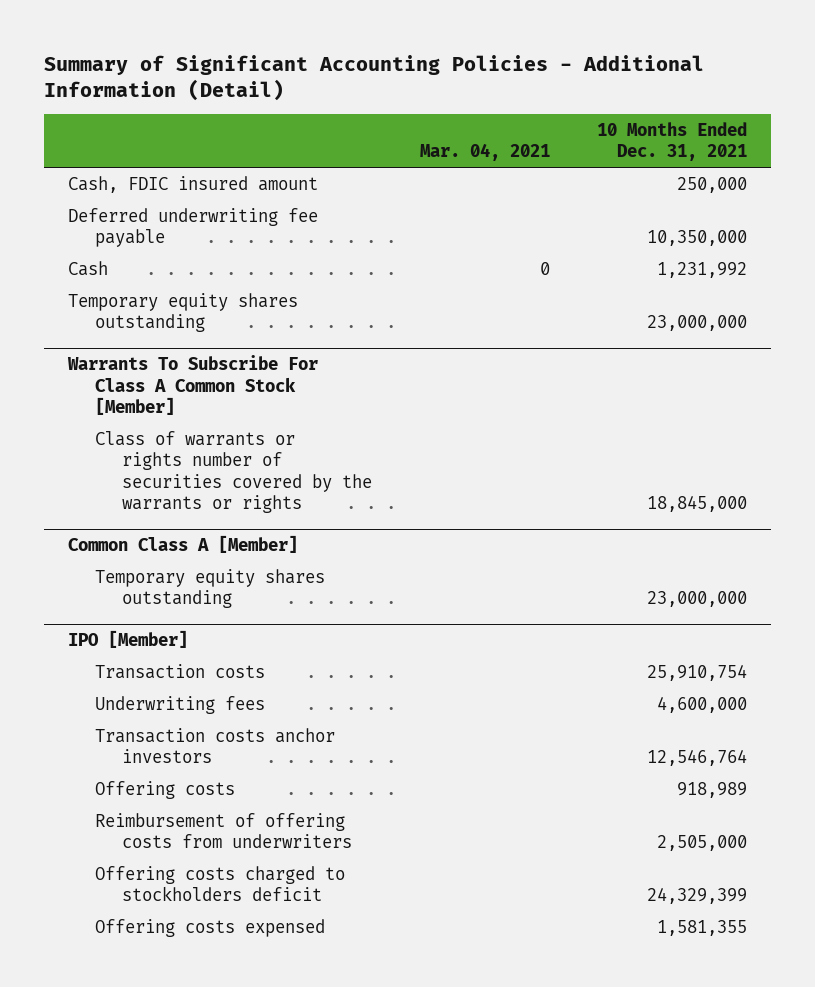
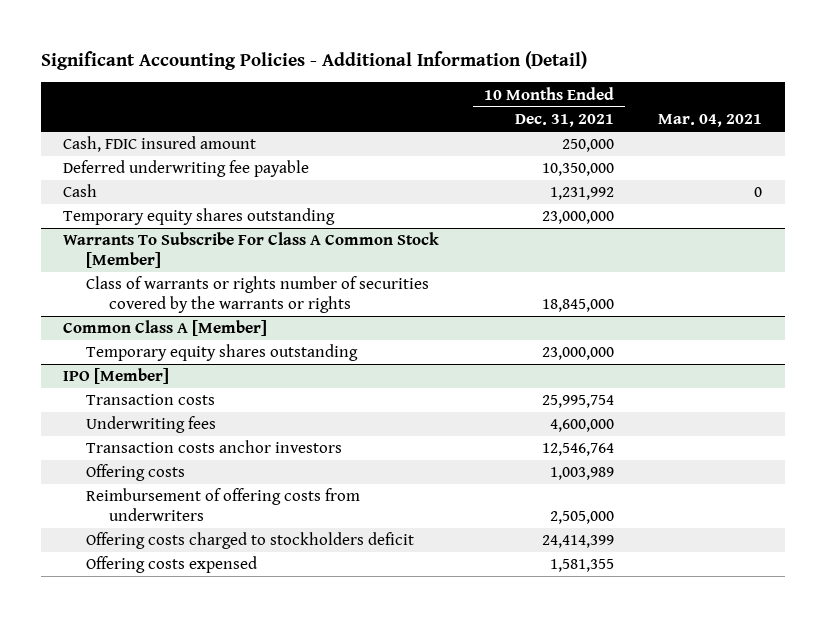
- Summary of Significant Accounting Policies - Additional Information (Detail)
+ Significant Accounting Policies - Additional Information (Detail)
- | Mar. 04, 2021 | 10 Months Ended Dec. 31, 2021
+ | 10 Months Ended Dec. 31, 2021 | Mar. 04, 2021
@ IPO [Member]
- Transaction costs | | 25,910,754
+ Transaction costs | 25,995,754 |
- Offering costs | | 918,989
+ Offering costs | 1,003,989 |
- Offering costs charged to stockholders deficit | | 24,329,399
+ Offering costs charged to stockholders deficit | 24,414,399 |

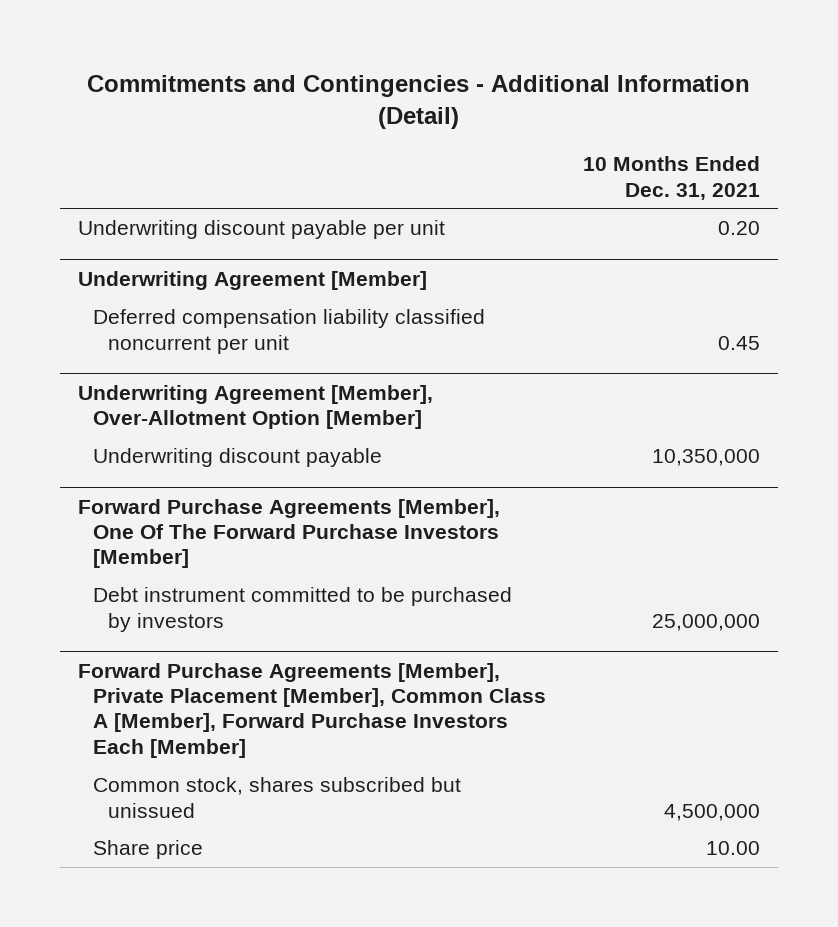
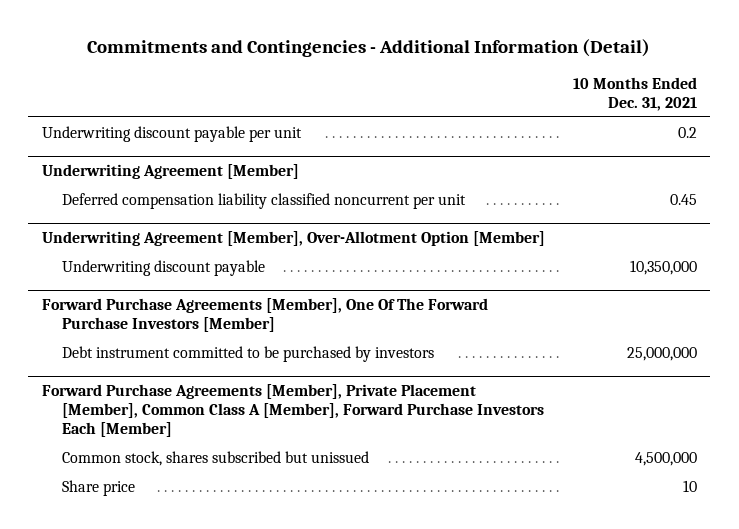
- Underwriting discount payable per unit | 0.20
+ Underwriting discount payable per unit | 0.2
@ Forward Purchase Agreements [Member], Private Placement [Member], Common Class A [Member], Forward Purchase Investors Each [Member]
- Share price | 10.00
+ Share price | 10

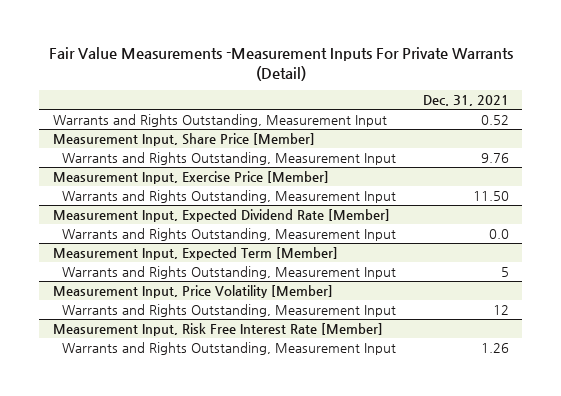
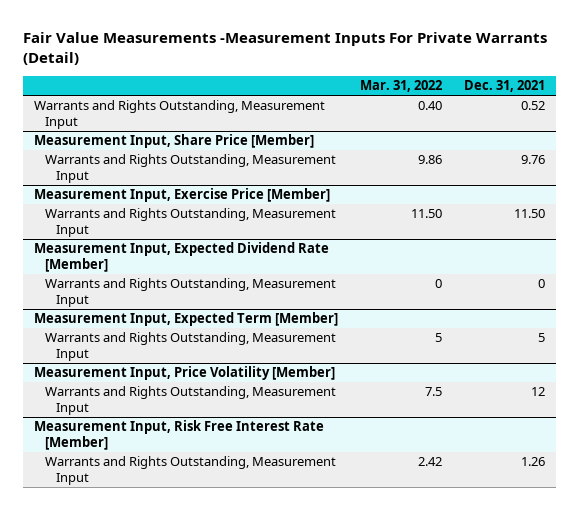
- | Dec. 31, 2021
+ | Mar. 31, 2022 | Dec. 31, 2021
@ Measurement Input, Expected Dividend Rate [Member]
- Warrants and Rights Outstanding, Measurement Input | 0.0
+ Warrants and Rights Outstanding, Measurement Input | 0 | 0

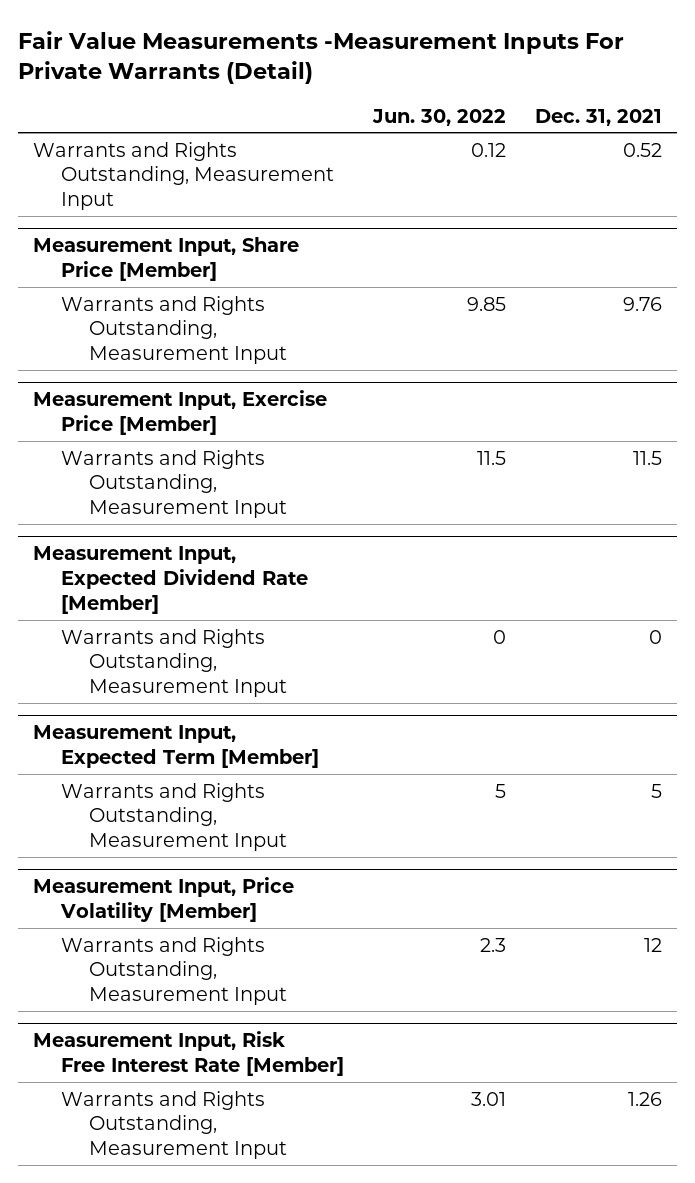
- | Mar. 31, 2022 | Dec. 31, 2021
+ | Jun. 30, 2022 | Dec. 31, 2021
@ Measurement Input, Exercise Price [Member]
- Warrants and Rights Outstanding, Measurement Input | 11.50 | 11.50
+ Warrants and Rights Outstanding, Measurement Input | 11.5 | 11.5

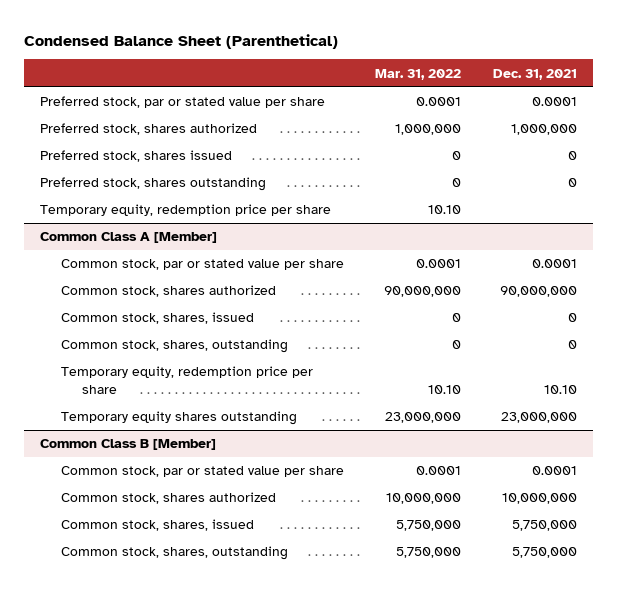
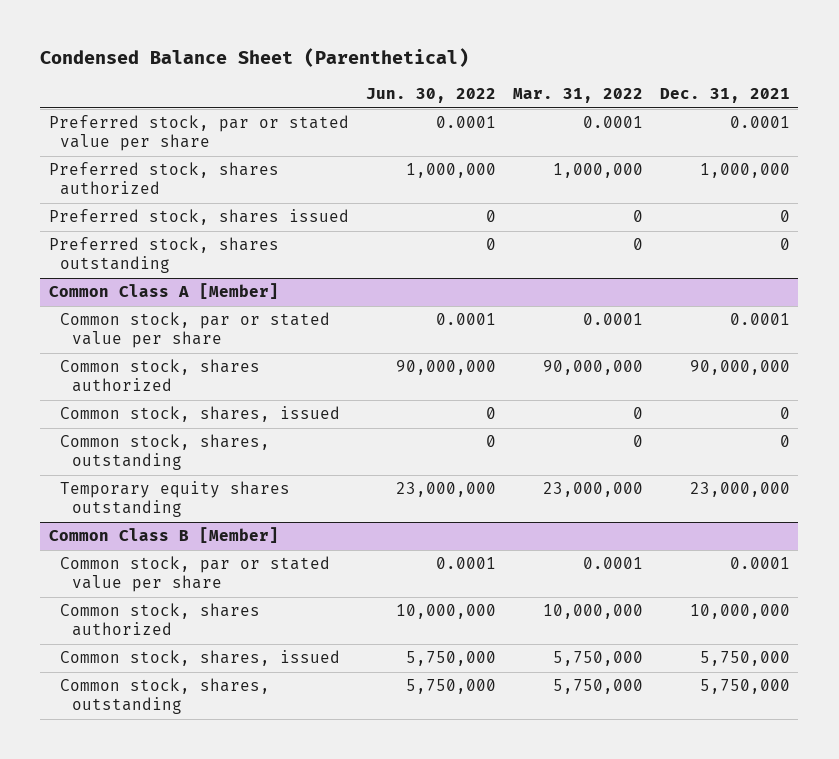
- | Mar. 31, 2022 | Dec. 31, 2021
+ | Jun. 30, 2022 | Mar. 31, 2022 | Dec. 31, 2021
- Temporary equity, redemption price per share | 10.10 |
@ Common Class A [Member]
- Temporary equity, redemption price per share | 10.10 | 10.10

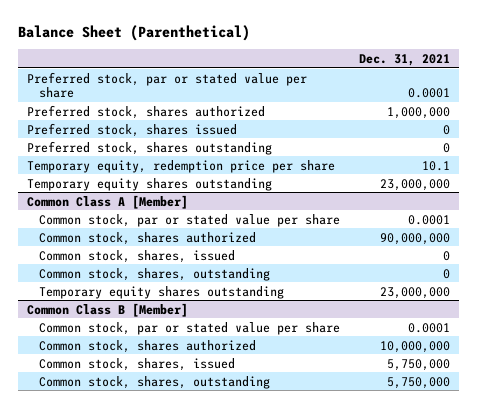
- Condensed Balance Sheet (Parenthetical)
+ Balance Sheet (Parenthetical)
- | Jun. 30, 2022 | Mar. 31, 2022 | Dec. 31, 2021
+ | Dec. 31, 2021
+ Temporary equity, redemption price per share | 10.1
+ Temporary equity shares outstanding | 23,000,000

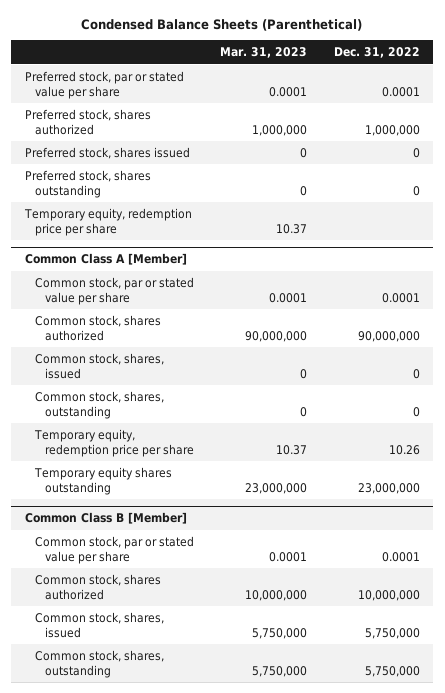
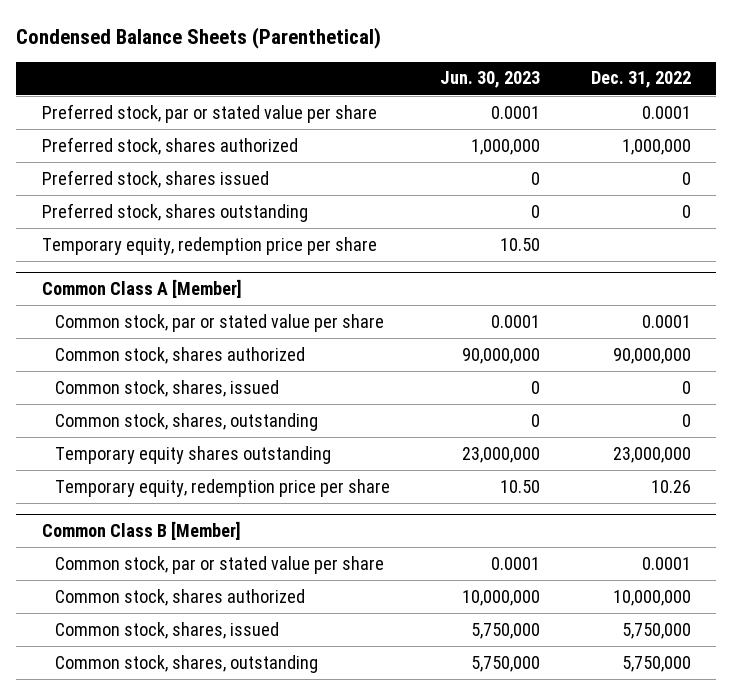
- | Mar. 31, 2023 | Dec. 31, 2022
+ | Jun. 30, 2023 | Dec. 31, 2022
@ Common Class A [Member]
moved down: Temporary equity, redemption price per share | 10.50 | 10.26

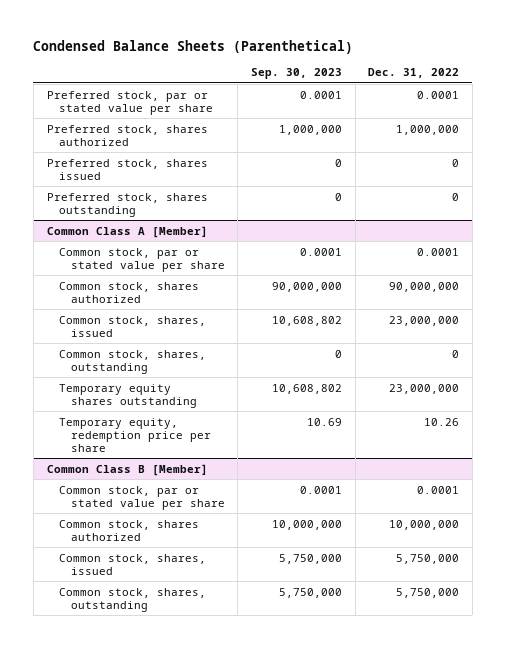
- | Jun. 30, 2023 | Dec. 31, 2022
+ | Sep. 30, 2023 | Dec. 31, 2022
- Temporary equity, redemption price per share | 10.50 |
@ Common Class A [Member]
- Common stock, shares, issued | 0 | 0
+ Common stock, shares, issued | 10,608,802 | 23,000,000

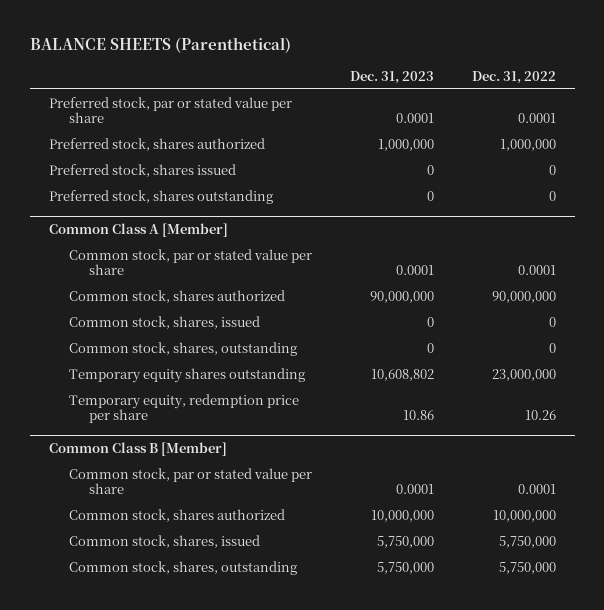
- Condensed Balance Sheets (Parenthetical)
+ BALANCE SHEETS (Parenthetical)
- | Sep. 30, 2023 | Dec. 31, 2022
+ | Dec. 31, 2023 | Dec. 31, 2022
@ Common Class A [Member]
- Common stock, shares, issued | 10,608,802 | 23,000,000
+ Common stock, shares, issued | 0 | 0

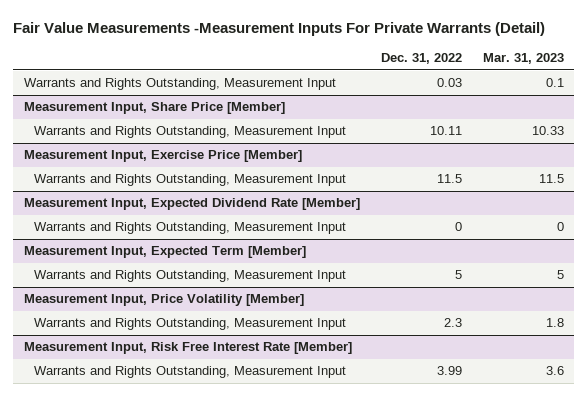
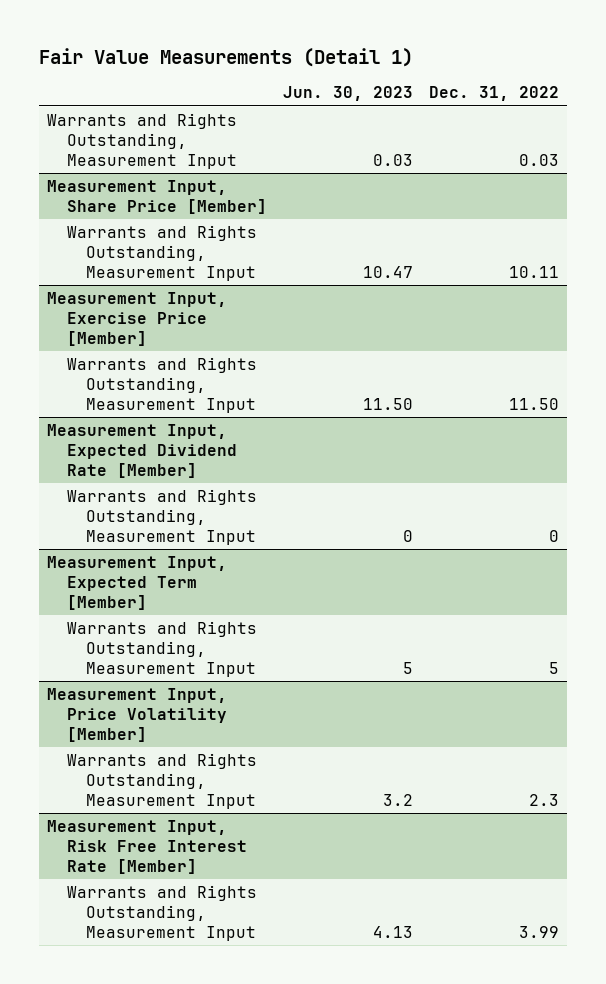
- Fair Value Measurements -Measurement Inputs For Private Warrants (Detail)
+ Fair Value Measurements (Detail 1)
- | Dec. 31, 2022 | Mar. 31, 2023
+ | Jun. 30, 2023 | Dec. 31, 2022
@ Measurement Input, Exercise Price [Member]
- Warrants and Rights Outstanding, Measurement Input | 11.5 | 11.5
+ Warrants and Rights Outstanding, Measurement Input | 11.50 | 11.50

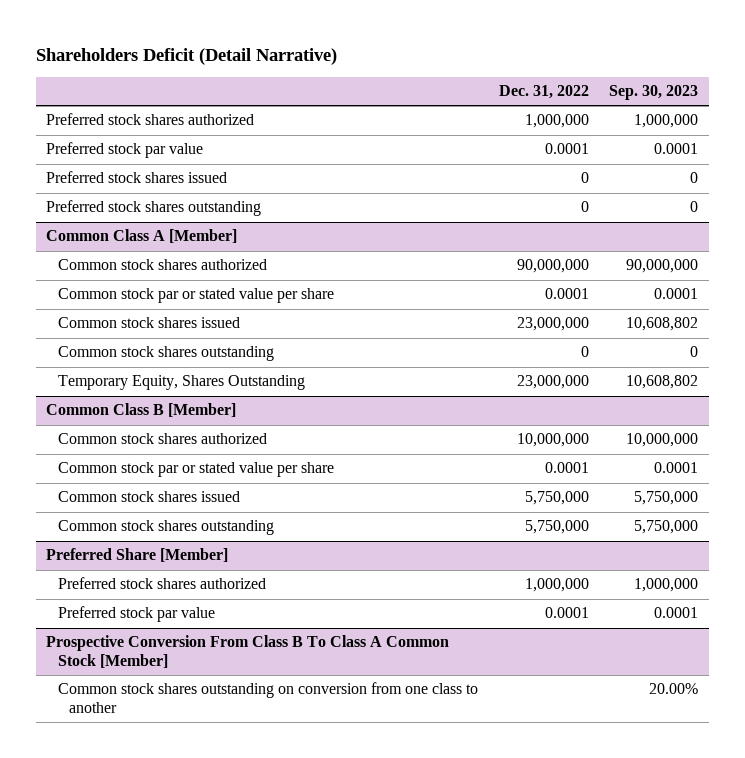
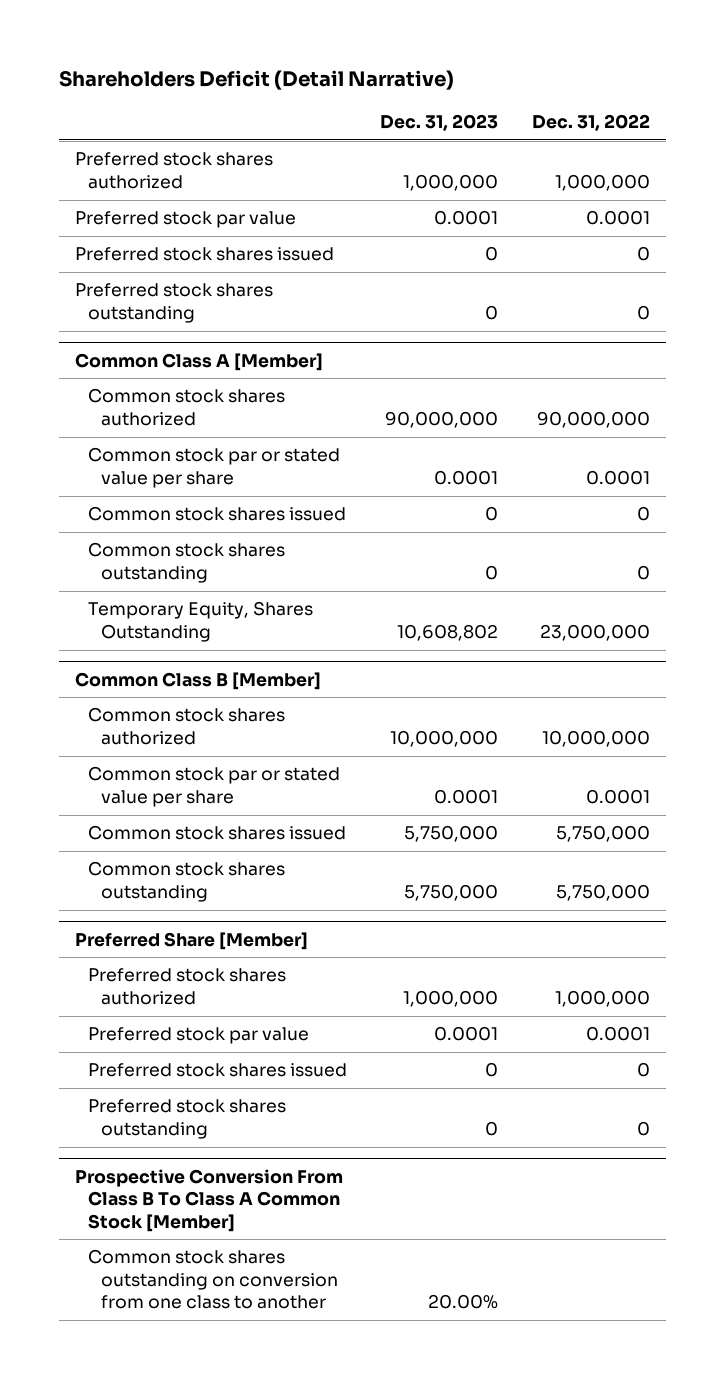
- | Dec. 31, 2022 | Sep. 30, 2023
+ | Dec. 31, 2023 | Dec. 31, 2022
@ Common Class A [Member]
- Common stock shares issued | 23,000,000 | 10,608,802
+ Common stock shares issued | 0 | 0
@ Preferred Share [Member]
+ Preferred stock shares issued | 0 | 0
+ Preferred stock shares outstanding | 0 | 0

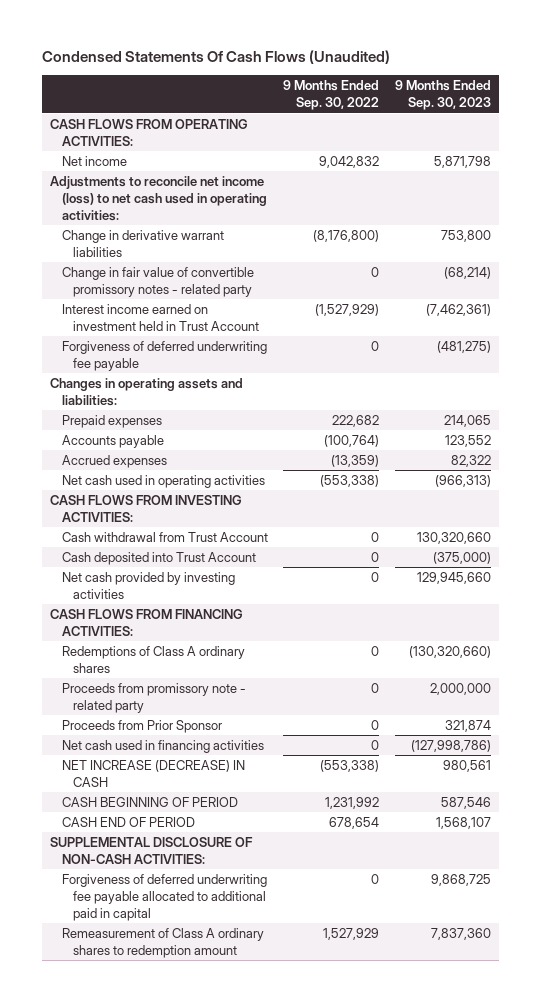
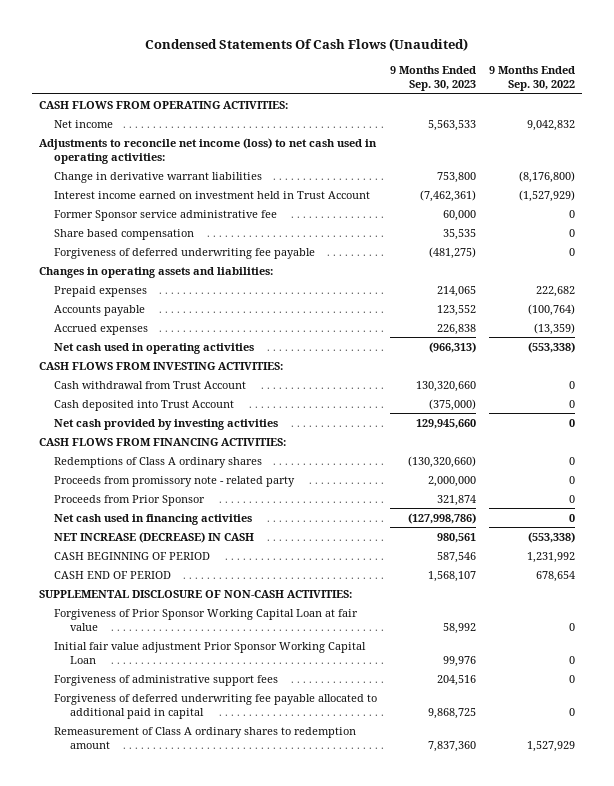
- | 9 Months Ended Sep. 30, 2022 | 9 Months Ended Sep. 30, 2023
+ | 9 Months Ended Sep. 30, 2023 | 9 Months Ended Sep. 30, 2022
- Net income | 9,042,832 | 5,871,798
+ Net income | 5,563,533 | 9,042,832
- Change in fair value of convertible promissory notes - related party | 0 | (68,214)
+ Former Sponsor service administrative fee | 60,000 | 0
+ Share based compensation | 35,535 | 0
- Accrued expenses | (13,359) | 82,322
+ Accrued expenses | 226,838 | (13,359)
+ Forgiveness of Prior Sponsor Working Capital Loan at fair value | 58,992 | 0
+ Initial fair value adjustment Prior Sponsor Working Capital Loan | 99,976 | 0
+ Forgiveness of administrative support fees | 204,516 | 0

